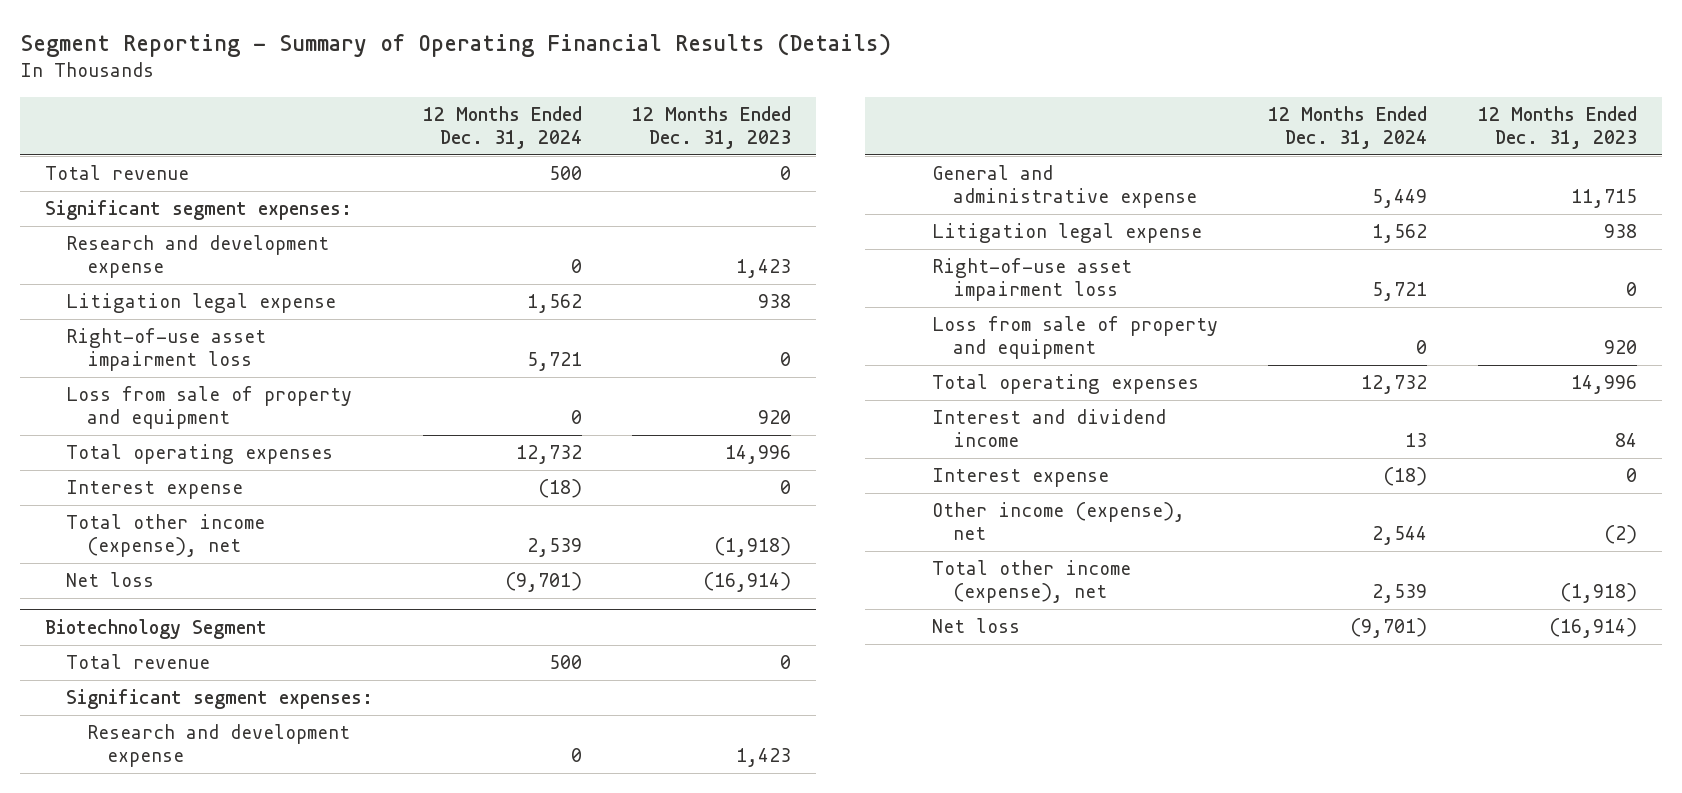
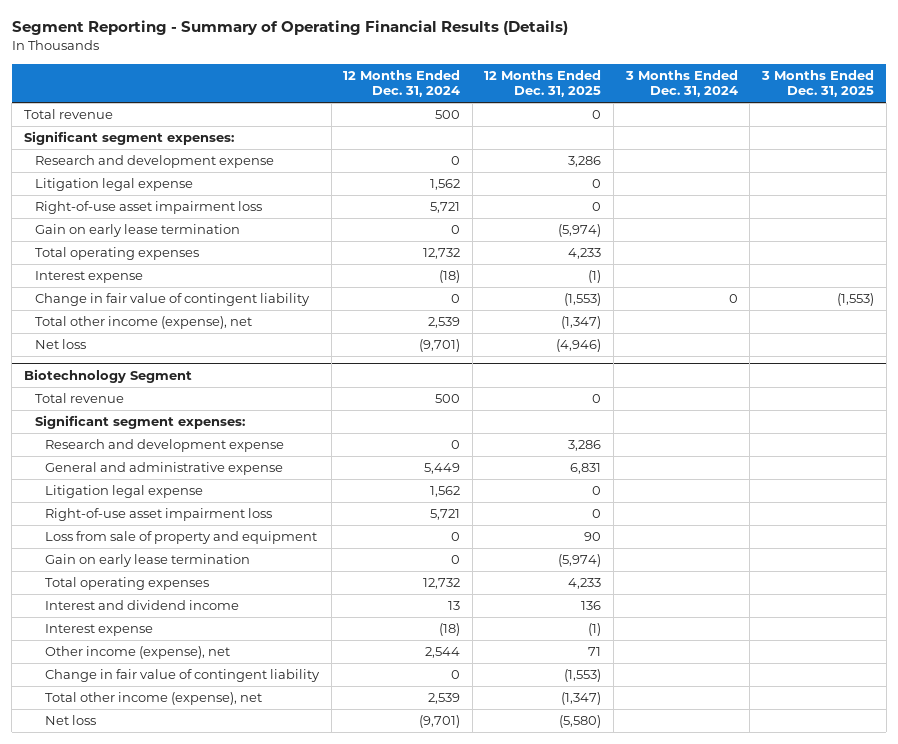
- | 12 Months Ended Dec. 31, 2024 | 12 Months Ended Dec. 31, 2023
+ | 12 Months Ended Dec. 31, 2024 | 12 Months Ended Dec. 31, 2025 | 3 Months Ended Dec. 31, 2024 | 3 Months Ended Dec. 31, 2025
- Loss from sale of property and equipment | 0 | 920
+ Gain on early lease termination | 0 | (5,974) | |
+ Change in fair value of contingent liability | 0 | (1,553) | 0 | (1,553)
@ Biotechnology Segment
+ Gain on early lease termination | 0 | (5,974) | |
+ Change in fair value of contingent liability | 0 | (1,553) | |

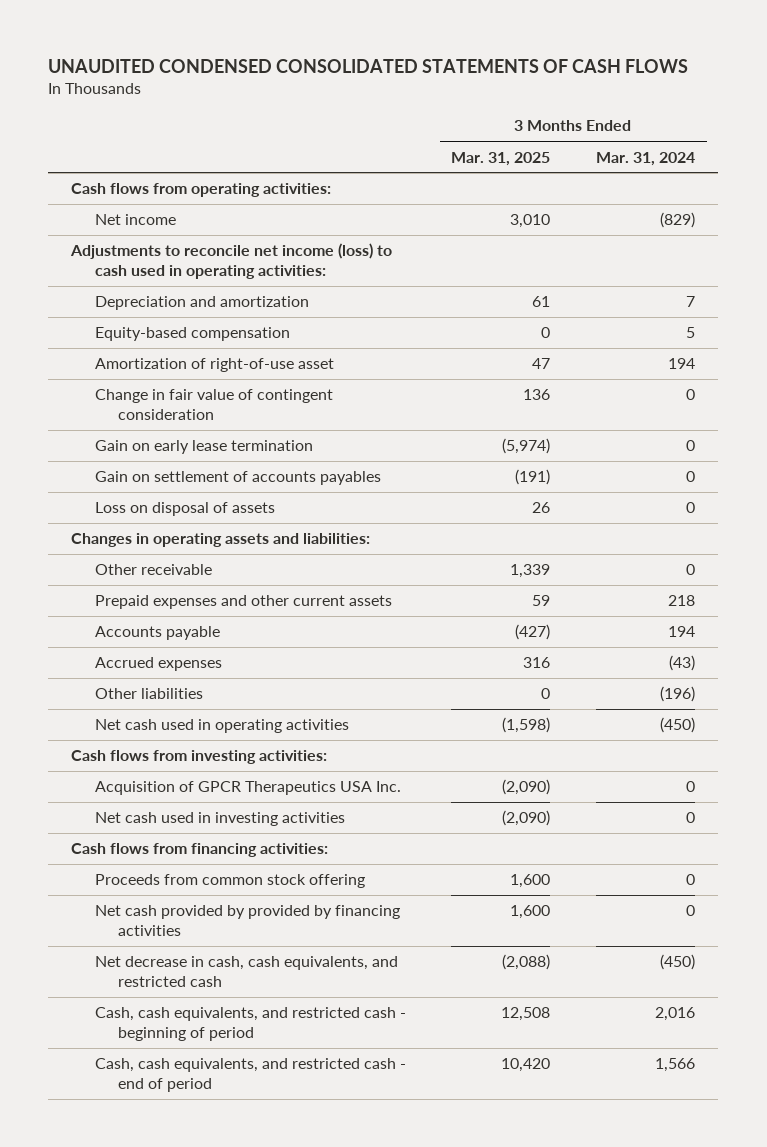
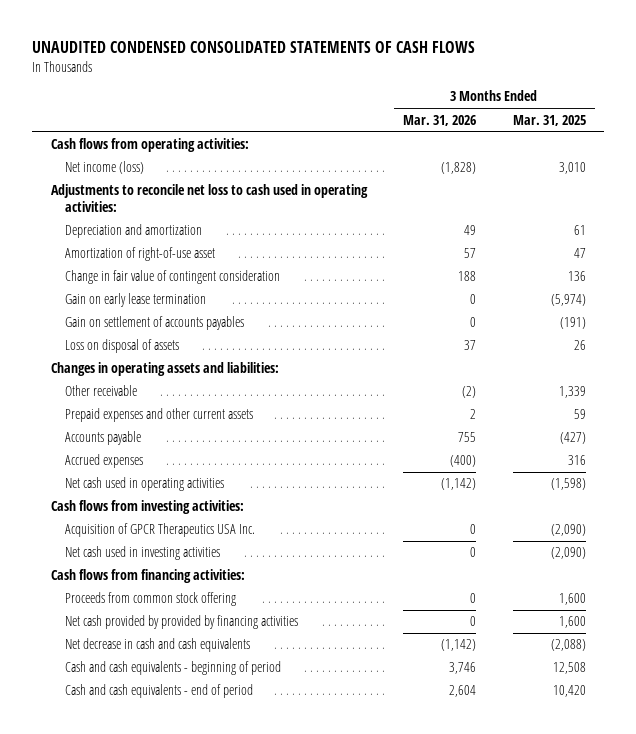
- | 3 Months Ended Mar. 31, 2025 | 3 Months Ended Mar. 31, 2024
+ | 3 Months Ended Mar. 31, 2026 | 3 Months Ended Mar. 31, 2025
- Net income | 3,010 | (829)
- Adjustments to reconcile net income (loss) to cash used in operating activities:
+ Net income (loss) | (1,828) | 3,010
+ Adjustments to reconcile net loss to cash used in operating activities:
- Equity-based compensation | 0 | 5
- Other liabilities | 0 | (196)
- Net decrease in cash, cash equivalents, and restricted cash | (2,088) | (450)
- Cash, cash equivalents, and restricted cash - beginning of period | 12,508 | 2,016
- Cash, cash equivalents, and restricted cash - end of period | 10,420 | 1,566
+ Net decrease in cash and cash equivalents | (1,142) | (2,088)
+ Cash and cash equivalents - beginning of period | 3,746 | 12,508
+ Cash and cash equivalents - end of period | 2,604 | 10,420

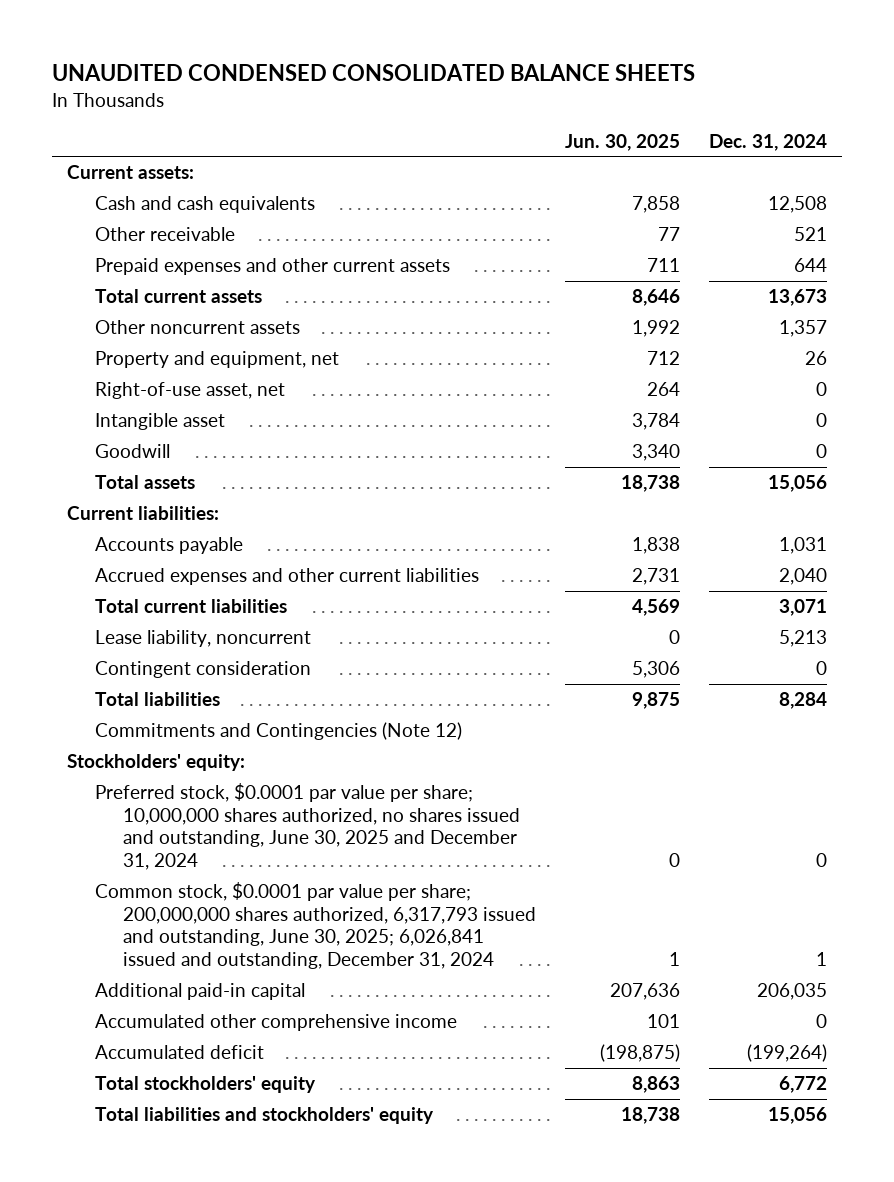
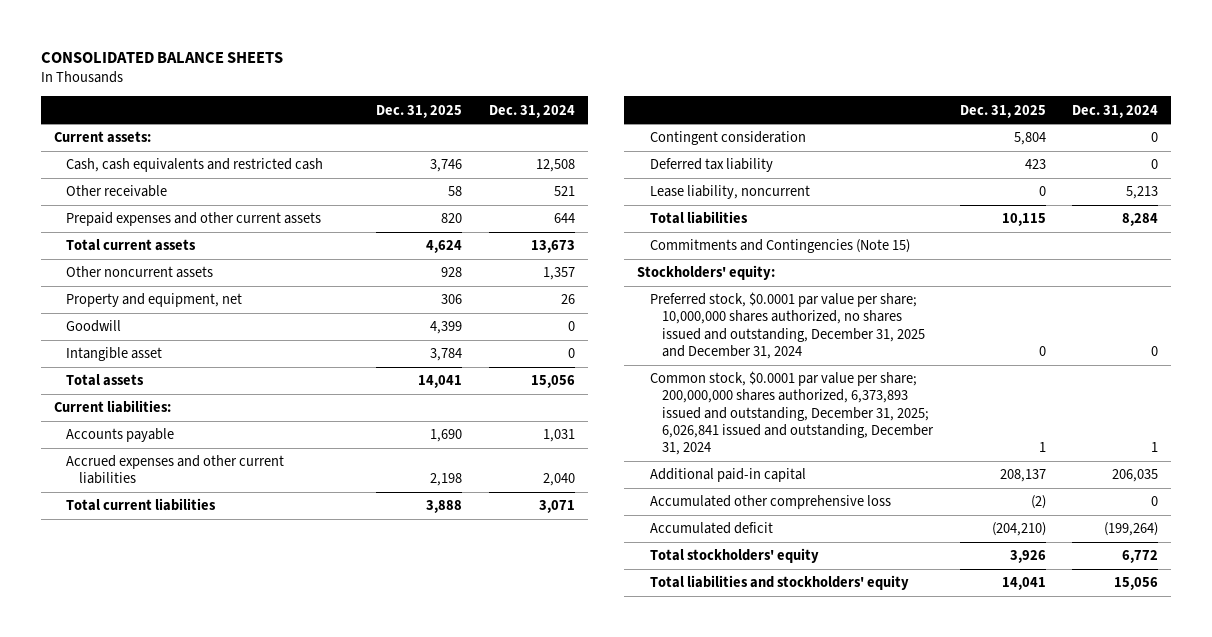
- UNAUDITED CONDENSED CONSOLIDATED BALANCE SHEETS
+ CONSOLIDATED BALANCE SHEETS
- | Jun. 30, 2025 | Dec. 31, 2024
+ | Dec. 31, 2025 | Dec. 31, 2024
- Cash and cash equivalents | 7,858 | 12,508
+ Cash, cash equivalents and restricted cash | 3,746 | 12,508
- Right-of-use asset, net | 264 | 0
moved down: Intangible asset | 3,784 | 0
+ Deferred tax liability | 423 | 0
moved down: Lease liability, noncurrent | 0 | 5,213
- Commitments and Contingencies (Note 12)
+ Commitments and Contingencies (Note 15)
- Preferred stock, $0.0001 par value per share; 10,000,000 shares authorized, no shares issued and outstanding, June 30, 2025 and December 31, 2024 | 0 | 0
- Common stock, $0.0001 par value per share; 200,000,000 shares authorized, 6,317,793 issued and outstanding, June 30, 2025; 6,026,841 issued and outstanding, December 31, 2024 | 1 | 1
+ Preferred stock, $0.0001 par value per share; 10,000,000 shares authorized, no shares issued and outstanding, December 31, 2025 and December 31, 2024 | 0 | 0
+ Common stock, $0.0001 par value per share; 200,000,000 shares authorized, 6,373,893 issued and outstanding, December 31, 2025; 6,026,841 issued and outstanding, December 31, 2024 | 1 | 1
- Accumulated other comprehensive income | 101 | 0
+ Accumulated other comprehensive loss | (2) | 0

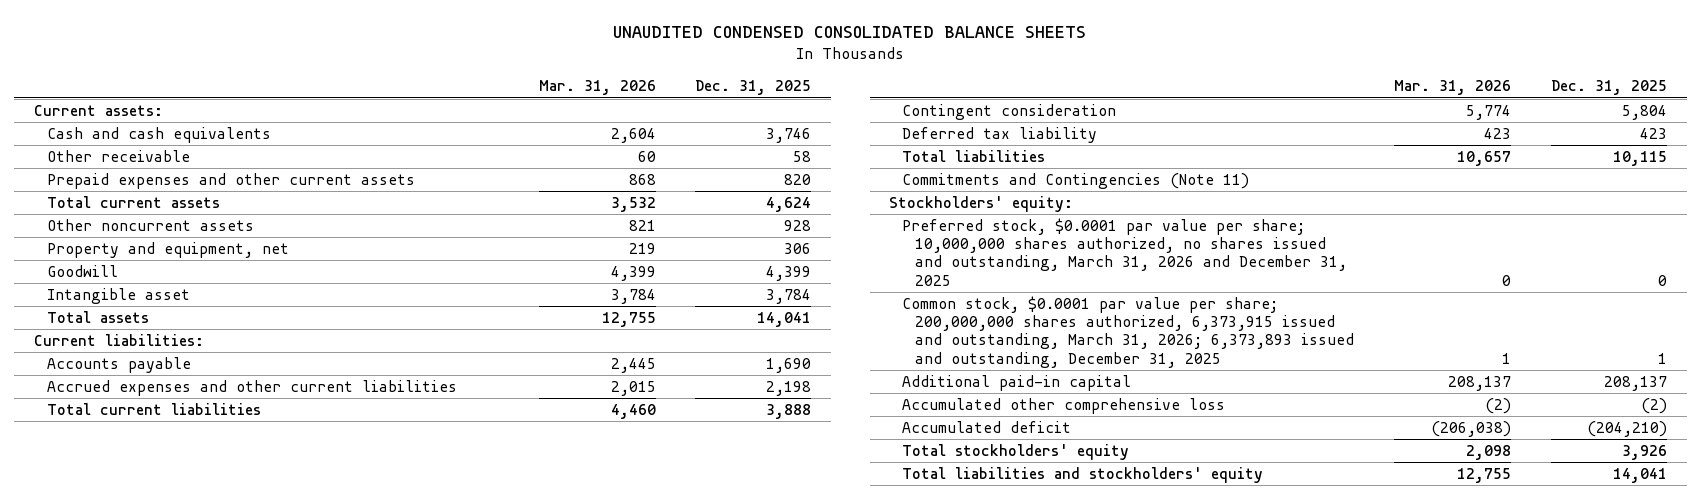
- CONSOLIDATED BALANCE SHEETS
+ UNAUDITED CONDENSED CONSOLIDATED BALANCE SHEETS
- | Dec. 31, 2025 | Dec. 31, 2024
+ | Mar. 31, 2026 | Dec. 31, 2025
- Cash, cash equivalents and restricted cash | 3,746 | 12,508
+ Cash and cash equivalents | 2,604 | 3,746
- Lease liability, noncurrent | 0 | 5,213
- Commitments and Contingencies (Note 15)
+ Commitments and Contingencies (Note 11)
- Preferred stock, $0.0001 par value per share; 10,000,000 shares authorized, no shares issued and outstanding, December 31, 2025 and December 31, 2024 | 0 | 0
- Common stock, $0.0001 par value per share; 200,000,000 shares authorized, 6,373,893 issued and outstanding, December 31, 2025; 6,026,841 issued and outstanding, December 31, 2024 | 1 | 1
+ Preferred stock, $0.0001 par value per share; 10,000,000 shares authorized, no shares issued and outstanding, March 31, 2026 and December 31, 2025 | 0 | 0
+ Common stock, $0.0001 par value per share; 200,000,000 shares authorized, 6,373,915 issued and outstanding, March 31, 2026; 6,373,893 issued and outstanding, December 31, 2025 | 1 | 1

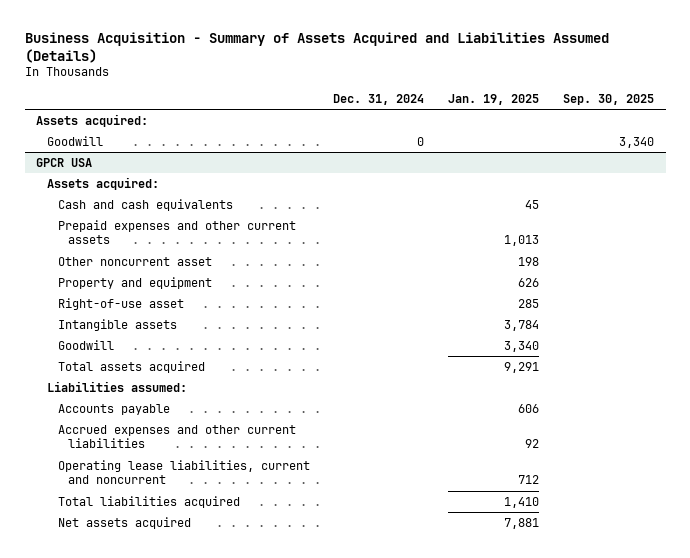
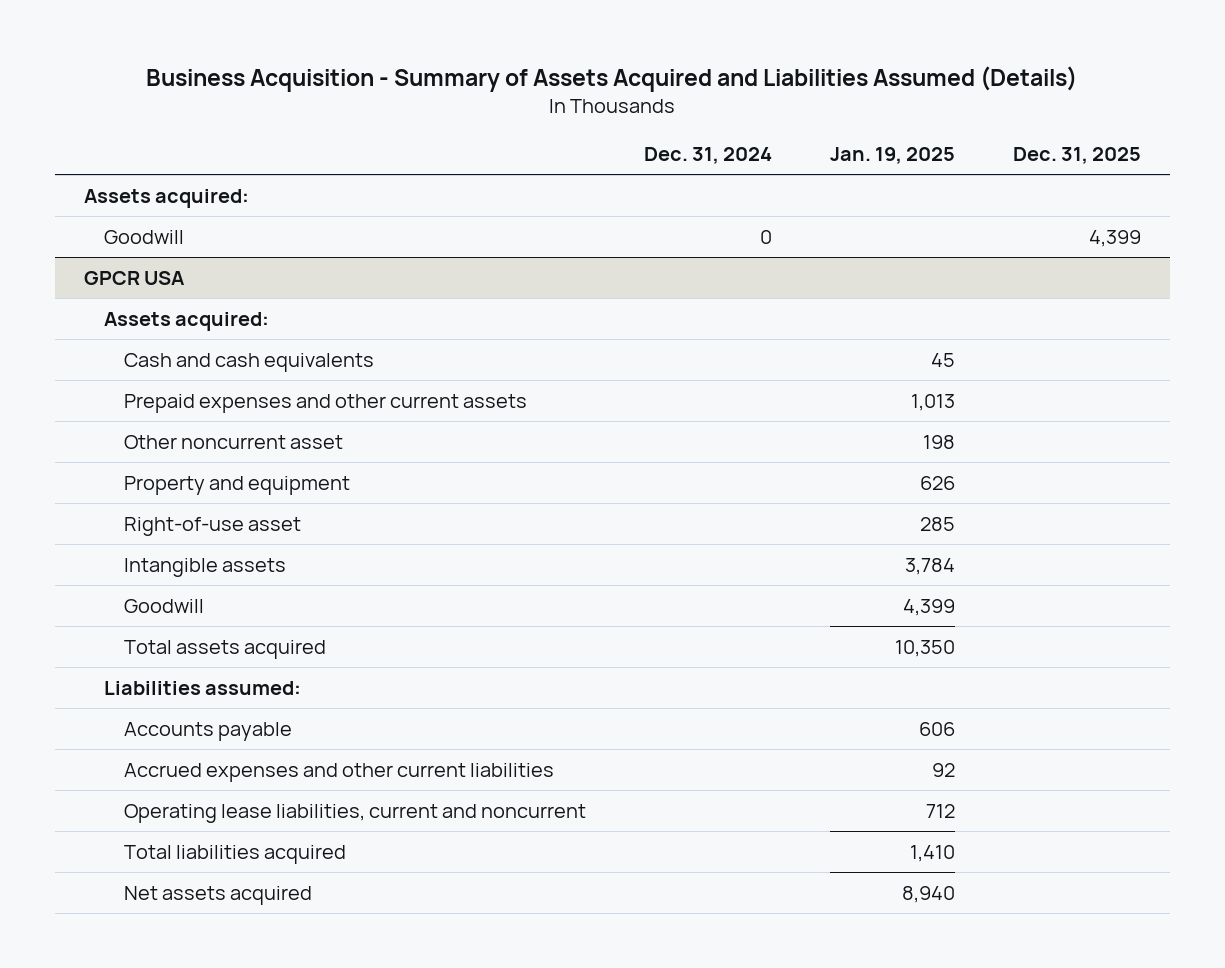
- | Dec. 31, 2024 | Jan. 19, 2025 | Sep. 30, 2025
+ | Dec. 31, 2024 | Jan. 19, 2025 | Dec. 31, 2025
@ GPCR USA
- Goodwill | | 3,340 |
- Total assets acquired | | 9,291 |
+ Goodwill | | 4,399 |
+ Total assets acquired | | 10,350 |
- Net assets acquired | | 7,881 |
+ Net assets acquired | | 8,940 |

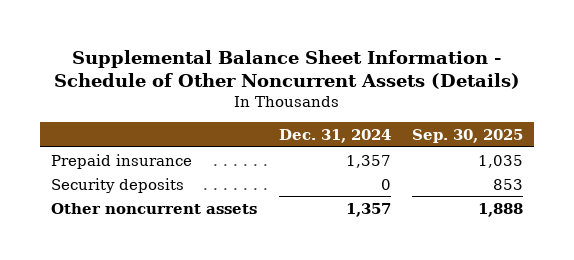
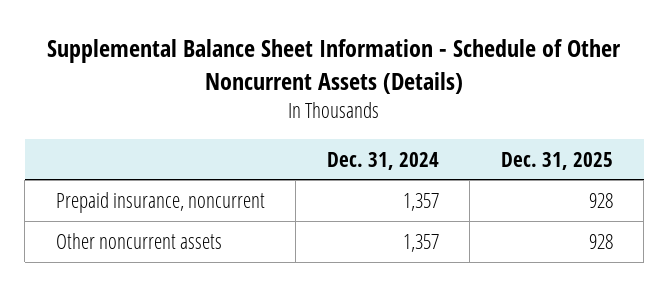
- | Dec. 31, 2024 | Sep. 30, 2025
+ | Dec. 31, 2024 | Dec. 31, 2025
- Prepaid insurance | 1,357 | 1,035
- Security deposits | 0 | 853
+ Prepaid insurance, noncurrent | 1,357 | 928

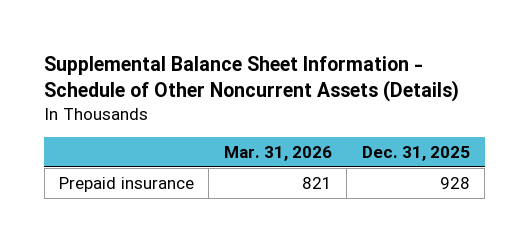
- | Dec. 31, 2024 | Dec. 31, 2025
+ | Mar. 31, 2026 | Dec. 31, 2025
- Prepaid insurance, noncurrent | 1,357 | 928
- Other noncurrent assets | 1,357 | 928
+ Prepaid insurance | 821 | 928

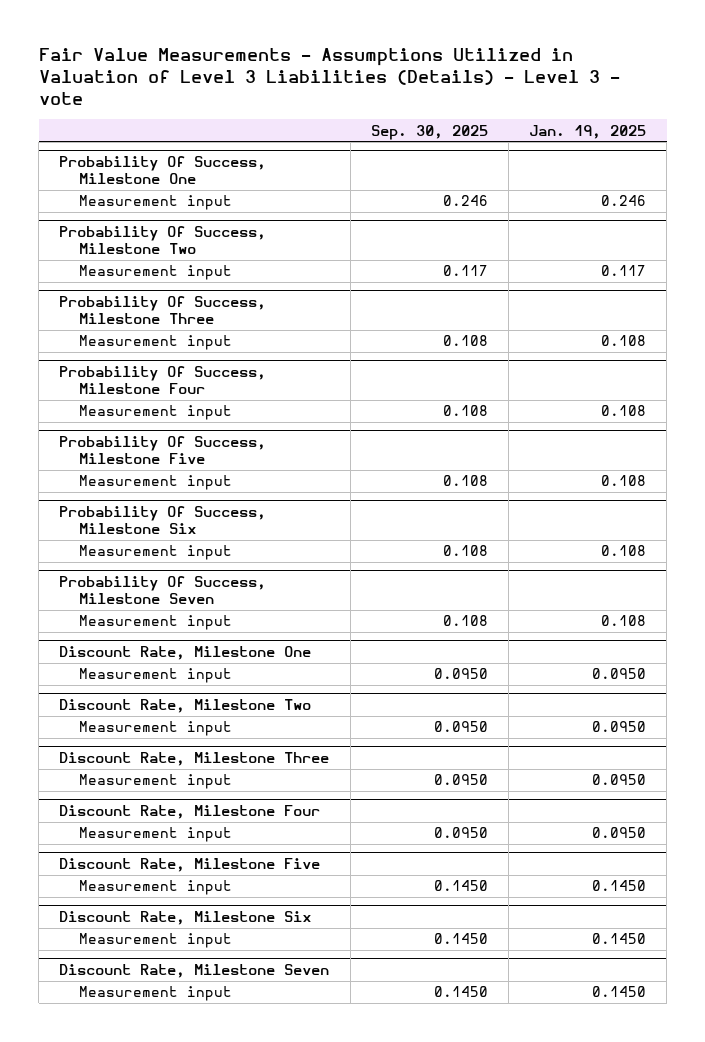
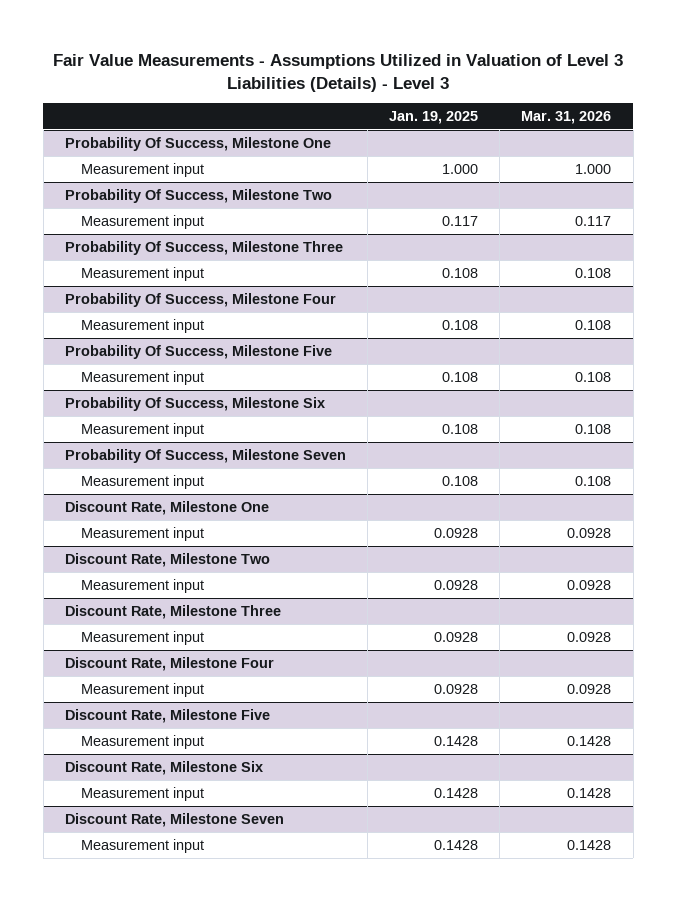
- Fair Value Measurements - Assumptions Utilized in Valuation of Level 3 Liabilities (Details) - Level 3 - vote
+ Fair Value Measurements - Assumptions Utilized in Valuation of Level 3 Liabilities (Details) - Level 3
- | Sep. 30, 2025 | Jan. 19, 2025
+ | Jan. 19, 2025 | Mar. 31, 2026
@ Probability Of Success, Milestone One
- Measurement input | 0.246 | 0.246
+ Measurement input | 1.000 | 1.000
@ Discount Rate, Milestone One
- Measurement input | 0.0950 | 0.0950
+ Measurement input | 0.0928 | 0.0928
@ Discount Rate, Milestone Two
- Measurement input | 0.0950 | 0.0950
+ Measurement input | 0.0928 | 0.0928
@ Discount Rate, Milestone Three
- Measurement input | 0.0950 | 0.0950
+ Measurement input | 0.0928 | 0.0928
@ Discount Rate, Milestone Four
- Measurement input | 0.0950 | 0.0950
+ Measurement input | 0.0928 | 0.0928
@ Discount Rate, Milestone Five
- Measurement input | 0.1450 | 0.1450
+ Measurement input | 0.1428 | 0.1428
@ Discount Rate, Milestone Six
- Measurement input | 0.1450 | 0.1450
+ Measurement input | 0.1428 | 0.1428
@ Discount Rate, Milestone Seven
- Measurement input | 0.1450 | 0.1450
+ Measurement input | 0.1428 | 0.1428

